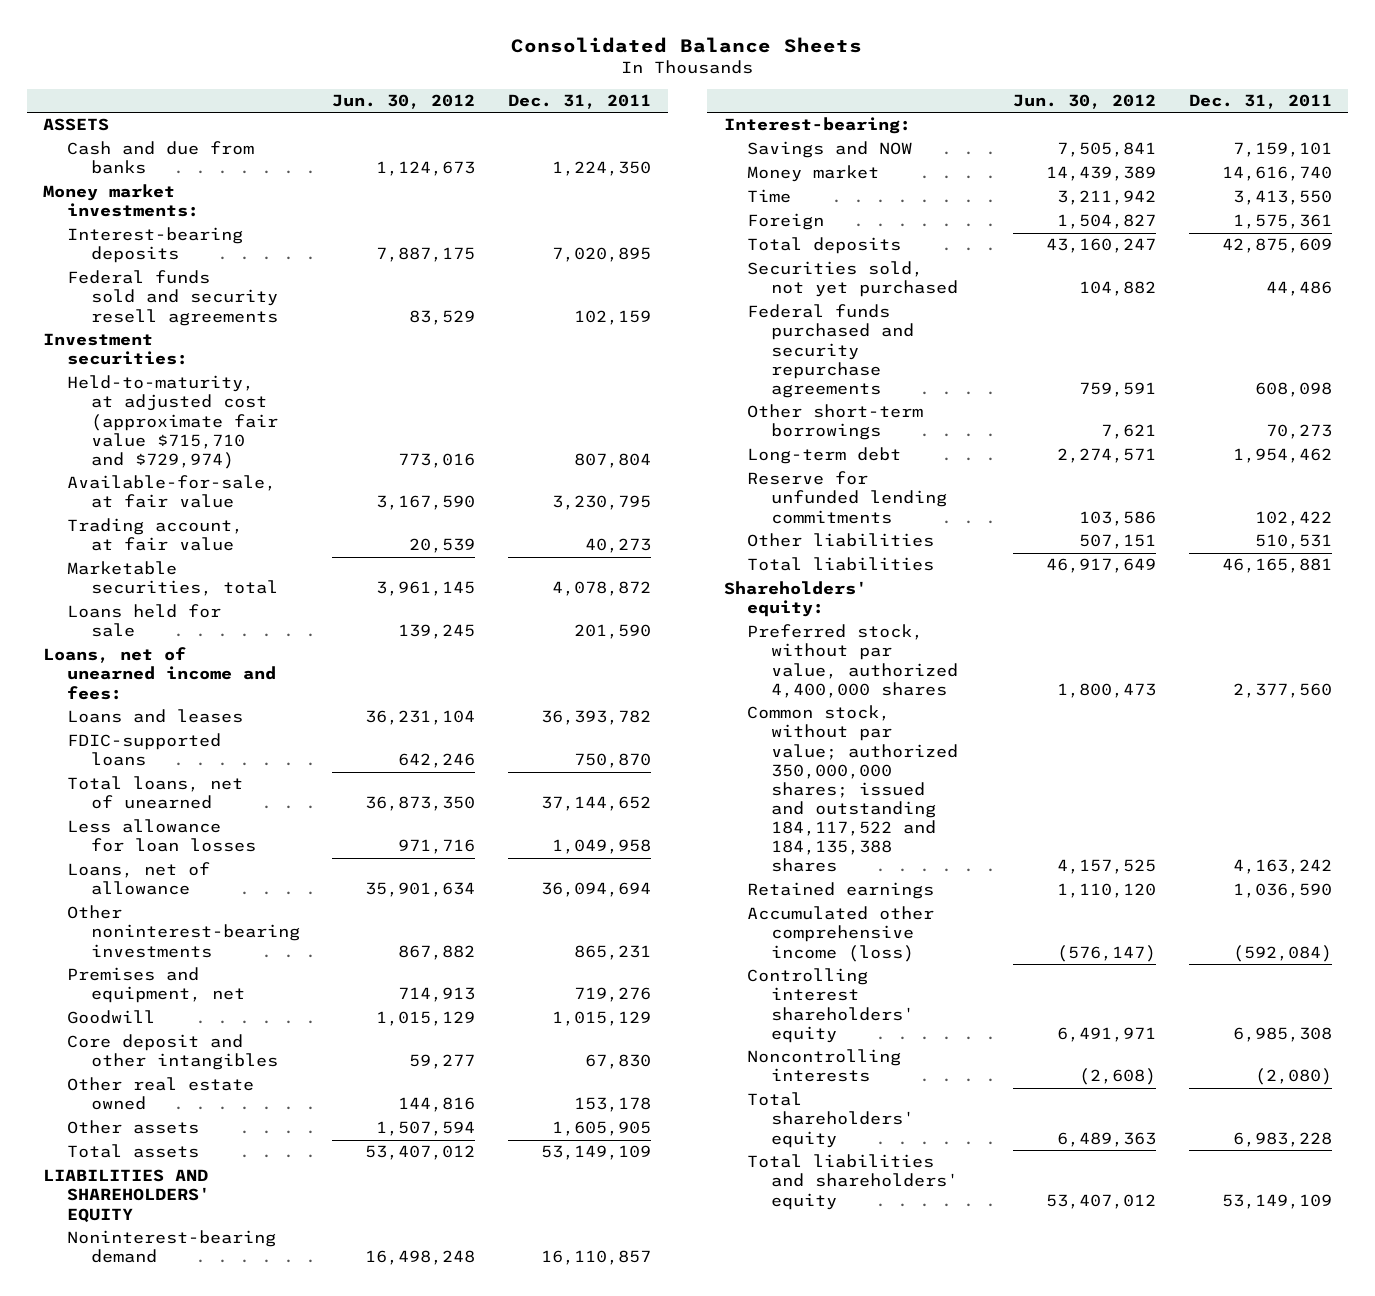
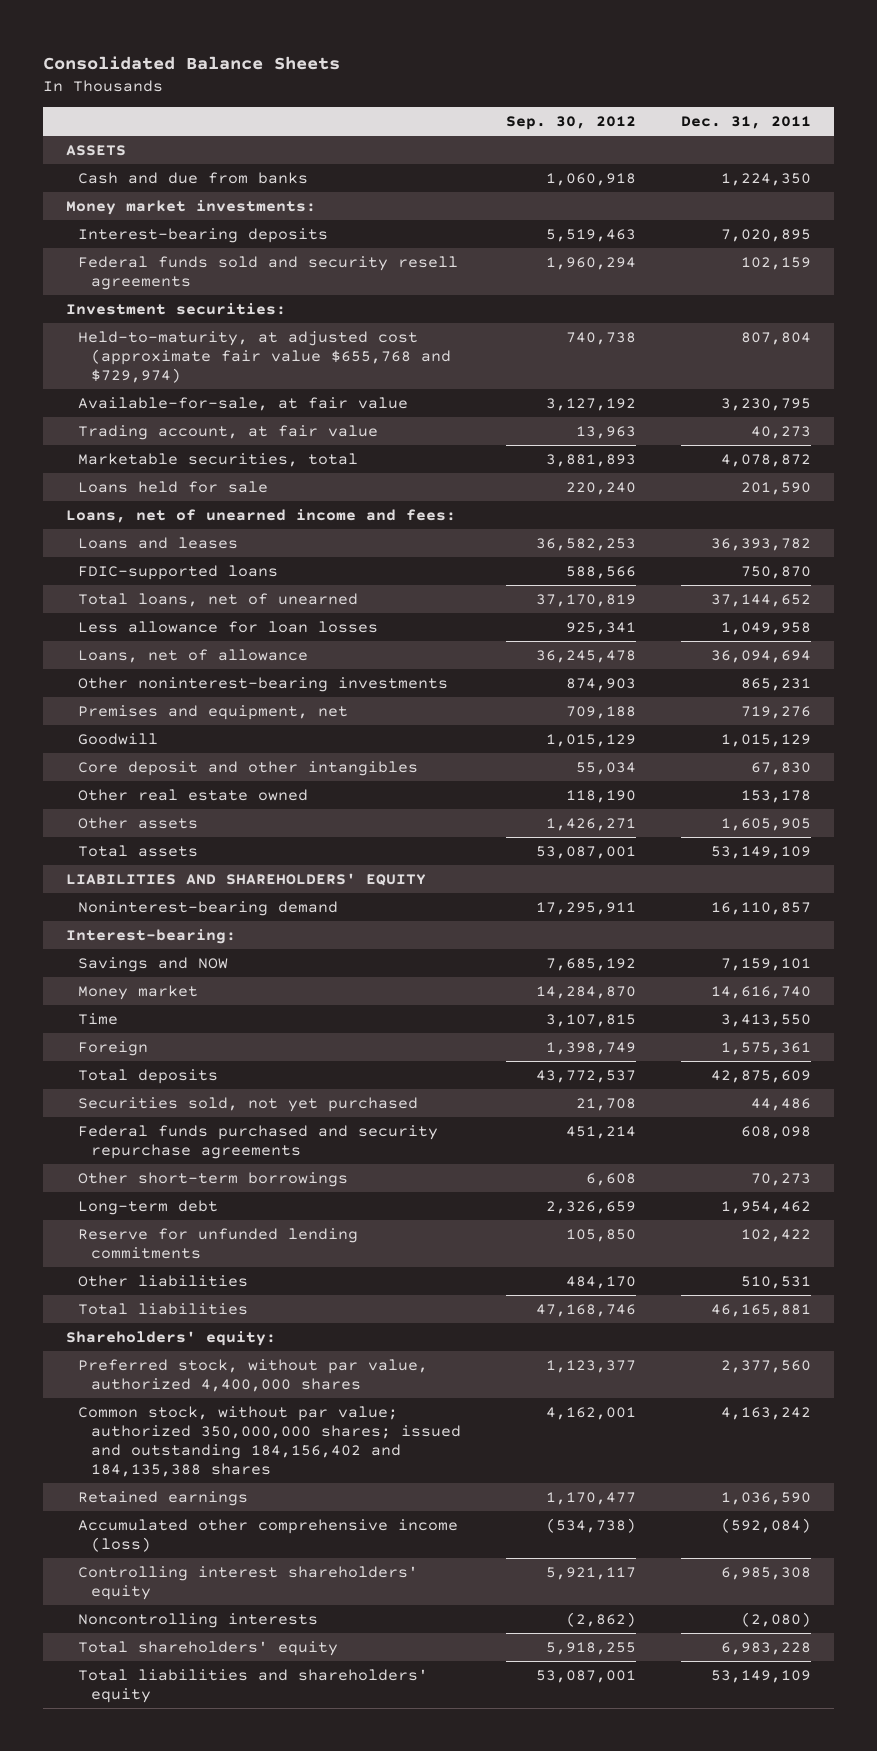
- | Jun. 30, 2012 | Dec. 31, 2011
+ | Sep. 30, 2012 | Dec. 31, 2011
- Held-to-maturity, at adjusted cost (approximate fair value $715,710 and $729,974) | 773,016 | 807,804
+ Held-to-maturity, at adjusted cost (approximate fair value $655,768 and $729,974) | 740,738 | 807,804
- Common stock, without par value; authorized 350,000,000 shares; issued and outstanding 184,117,522 and 184,135,388 shares | 4,157,525 | 4,163,242
+ Common stock, without par value; authorized 350,000,000 shares; issued and outstanding 184,156,402 and 184,135,388 shares | 4,162,001 | 4,163,242

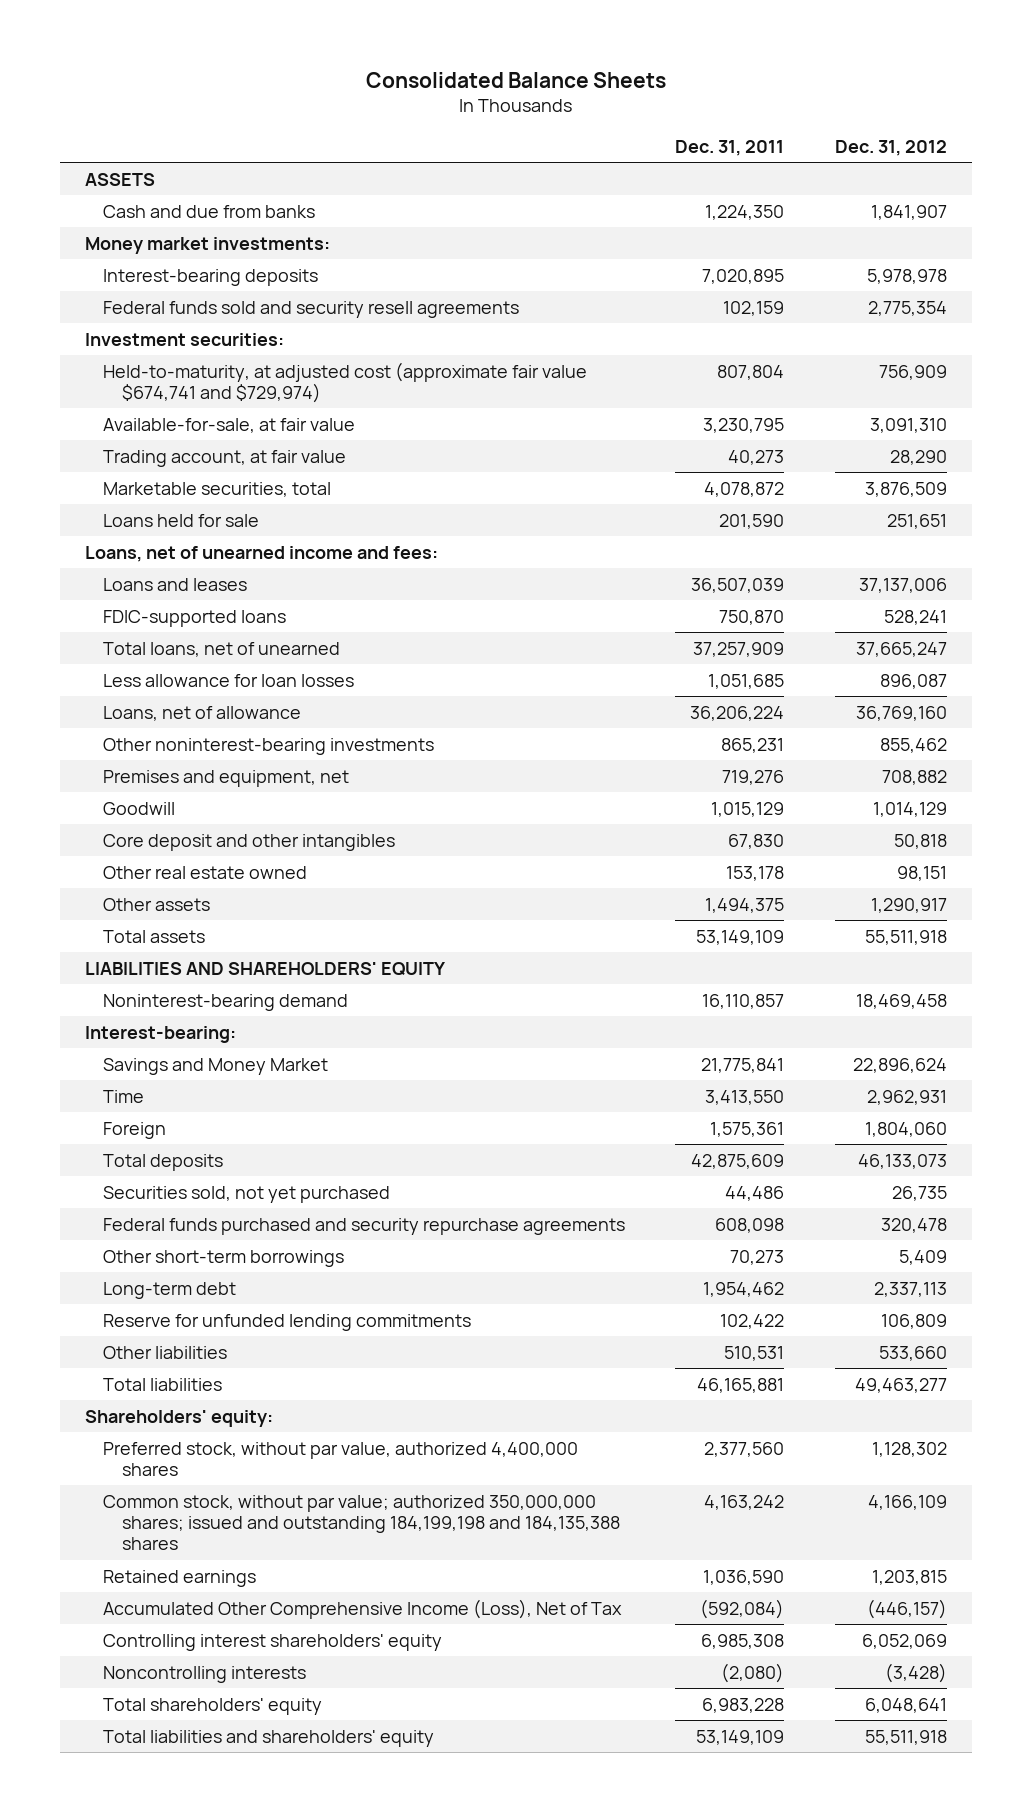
- | Sep. 30, 2012 | Dec. 31, 2011
+ | Dec. 31, 2011 | Dec. 31, 2012
- Held-to-maturity, at adjusted cost (approximate fair value $655,768 and $729,974) | 740,738 | 807,804
+ Held-to-maturity, at adjusted cost (approximate fair value $674,741 and $729,974) | 807,804 | 756,909
- Loans and leases | 36,582,253 | 36,393,782
+ Loans and leases | 36,507,039 | 37,137,006
- Total loans, net of unearned | 37,170,819 | 37,144,652
- Less allowance for loan losses | 925,341 | 1,049,958
- Loans, net of allowance | 36,245,478 | 36,094,694
+ Total loans, net of unearned | 37,257,909 | 37,665,247
+ Less allowance for loan losses | 1,051,685 | 896,087
+ Loans, net of allowance | 36,206,224 | 36,769,160
- Other assets | 1,426,271 | 1,605,905
+ Other assets | 1,494,375 | 1,290,917
- Savings and NOW | 7,685,192 | 7,159,101
- Money market | 14,284,870 | 14,616,740
+ Savings and Money Market | 21,775,841 | 22,896,624
- Common stock, without par value; authorized 350,000,000 shares; issued and outstanding 184,156,402 and 184,135,388 shares | 4,162,001 | 4,163,242
+ Common stock, without par value; authorized 350,000,000 shares; issued and outstanding 184,199,198 and 184,135,388 shares | 4,163,242 | 4,166,109
- Accumulated other comprehensive income (loss) | (534,738) | (592,084)
+ Accumulated Other Comprehensive Income (Loss), Net of Tax | (592,084) | (446,157)

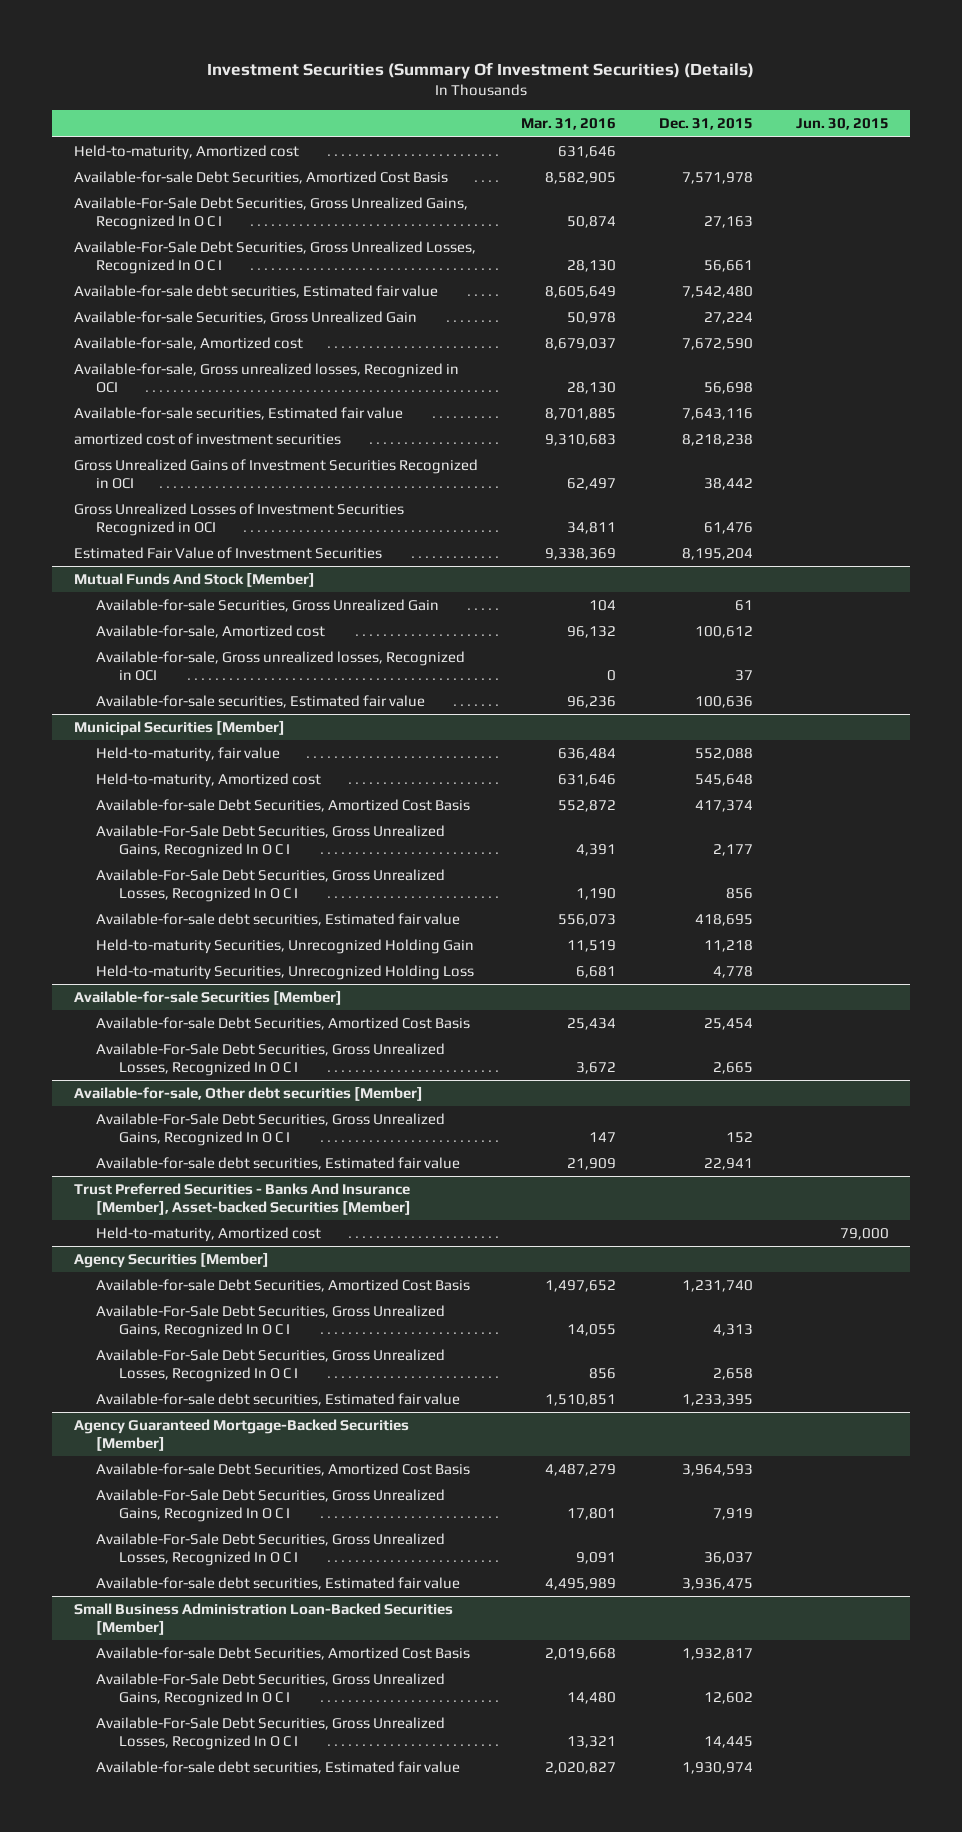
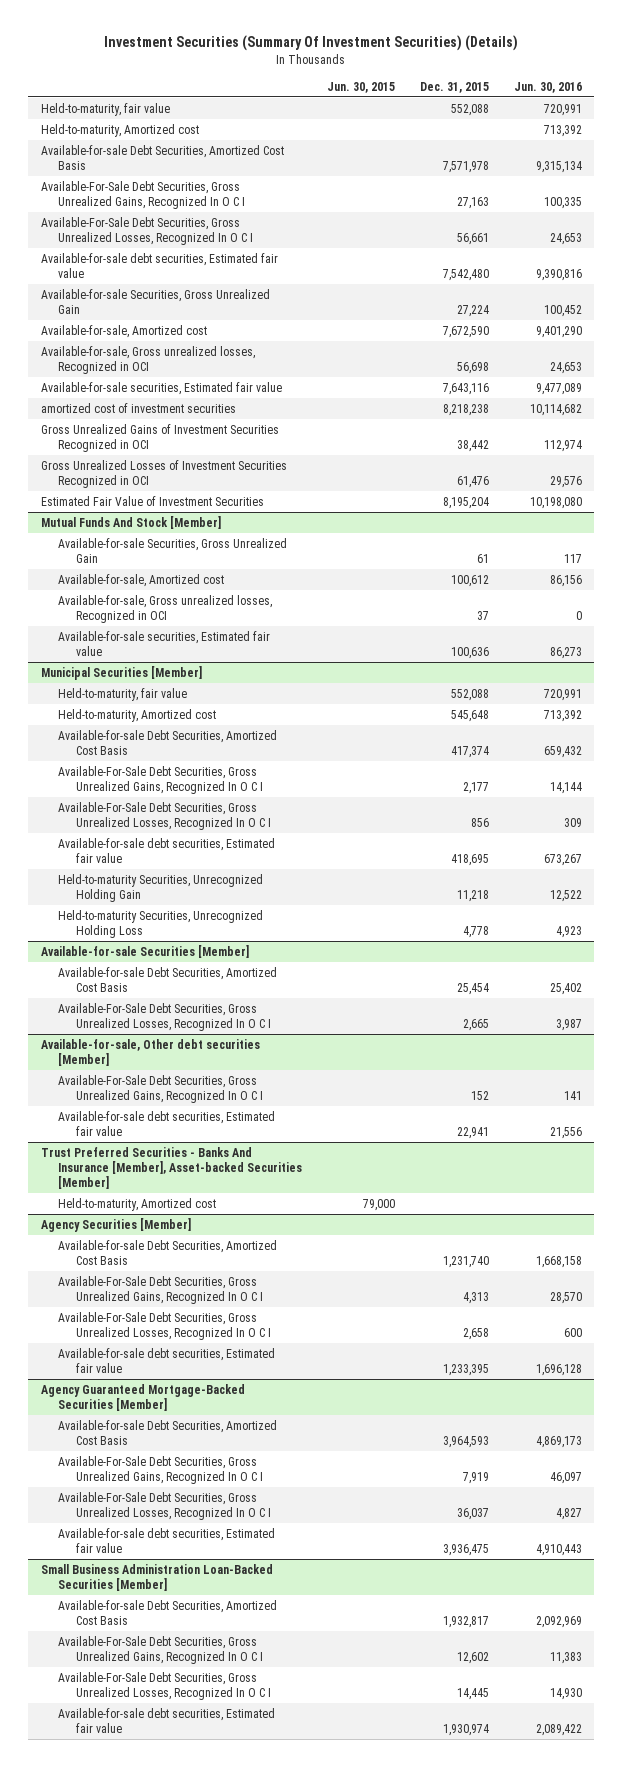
- | Mar. 31, 2016 | Dec. 31, 2015 | Jun. 30, 2015
+ | Jun. 30, 2015 | Dec. 31, 2015 | Jun. 30, 2016
+ Held-to-maturity, fair value | | 552,088 | 720,991

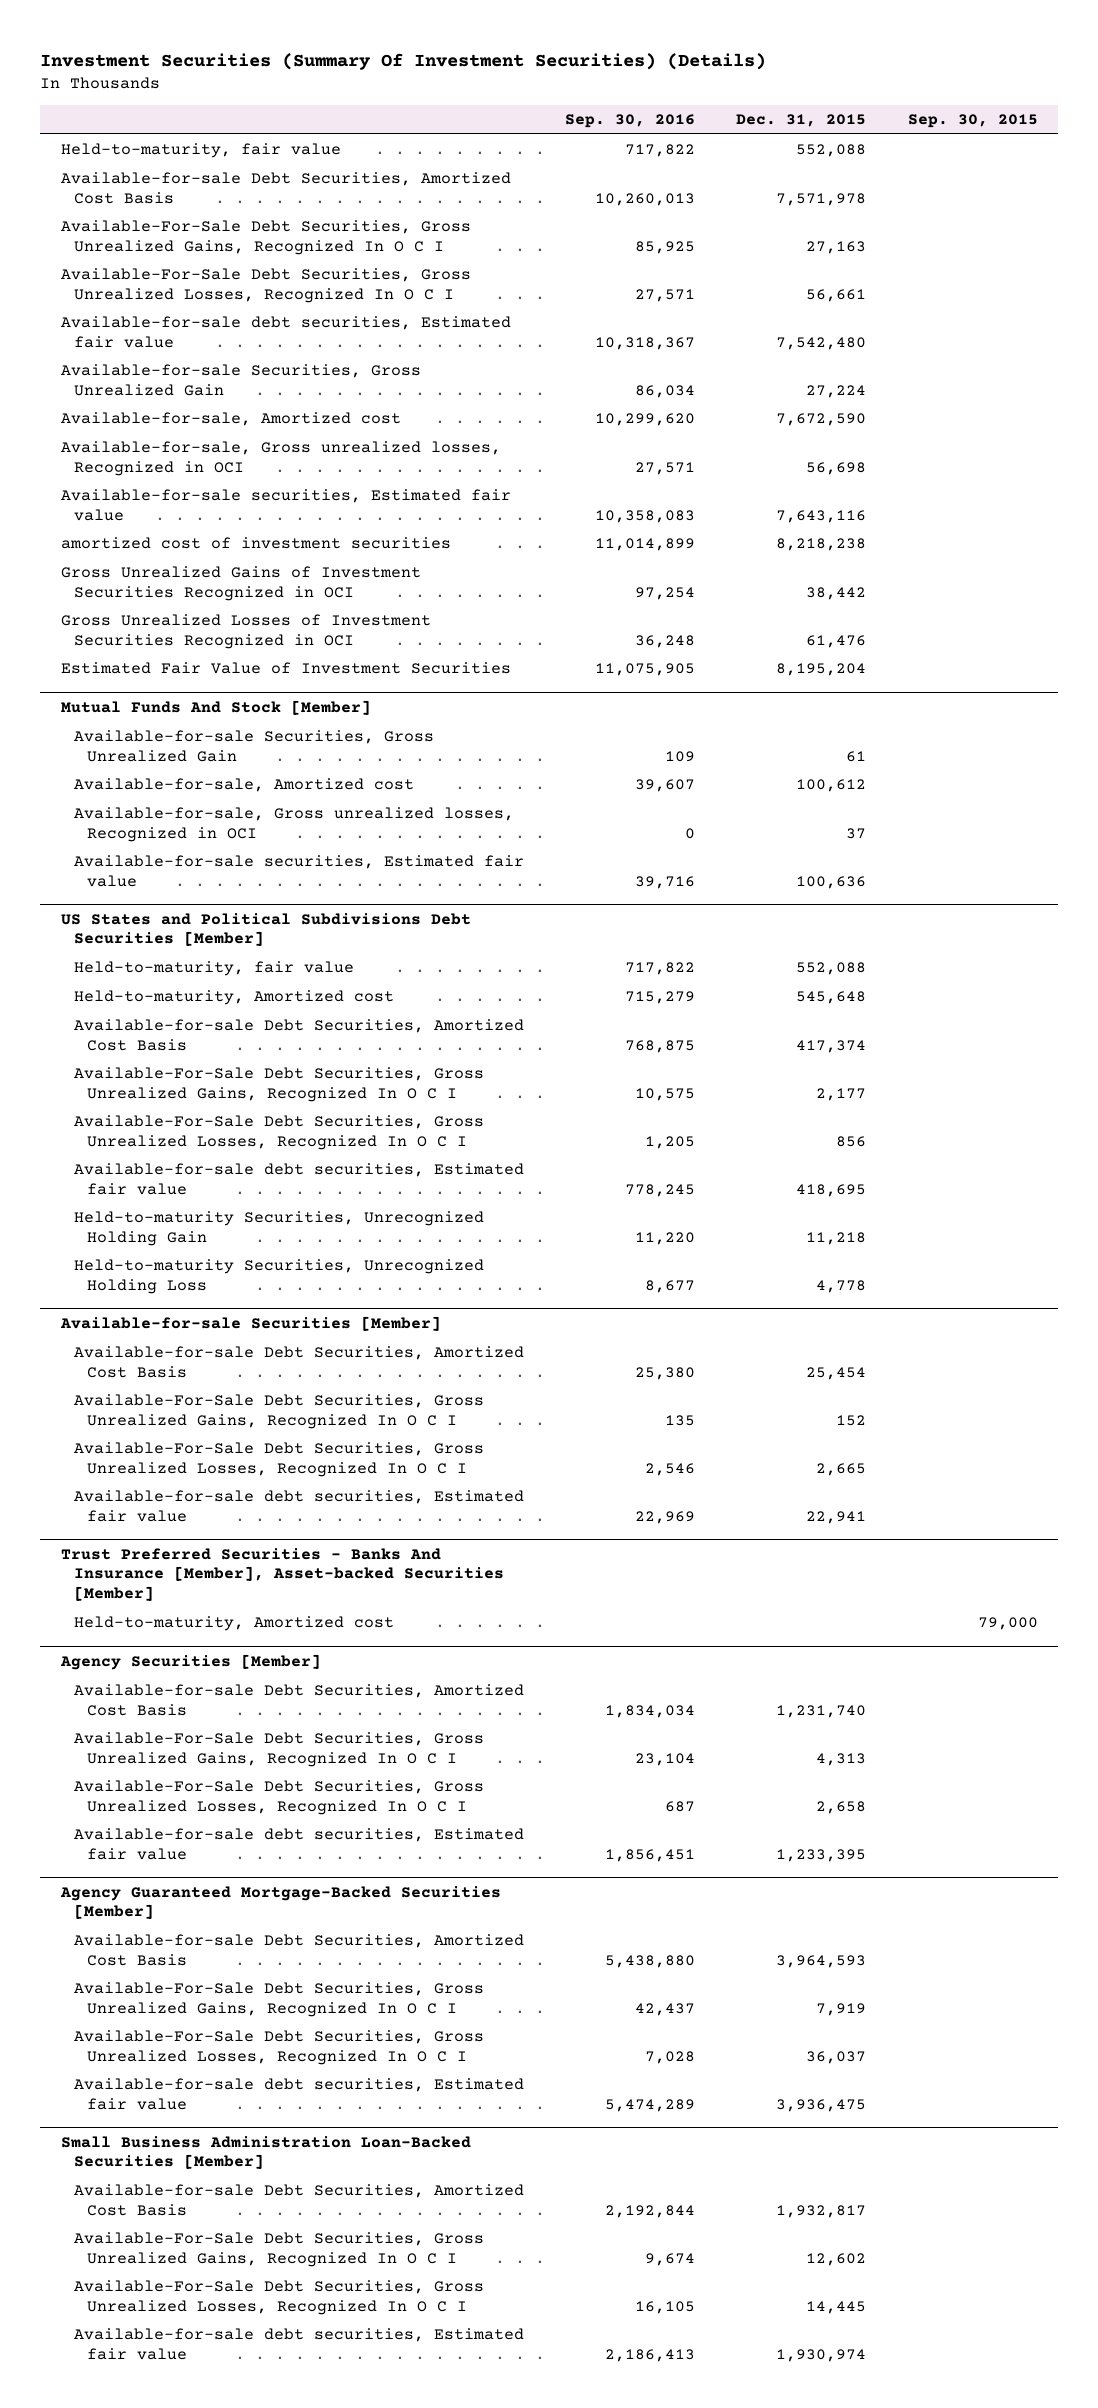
- | Jun. 30, 2015 | Dec. 31, 2015 | Jun. 30, 2016
+ | Sep. 30, 2016 | Dec. 31, 2015 | Sep. 30, 2015
- Held-to-maturity, Amortized cost | | | 713,392
- Municipal Securities [Member]
+ US States and Political Subdivisions Debt Securities [Member]
- Available-for-sale, Other debt securities [Member]
@ Available-for-sale Securities [Member]
moved down: Available-For-Sale Debt Securities, Gross Unrealized Losses, Recognized In O C I | 2,546 | 2,665 |

